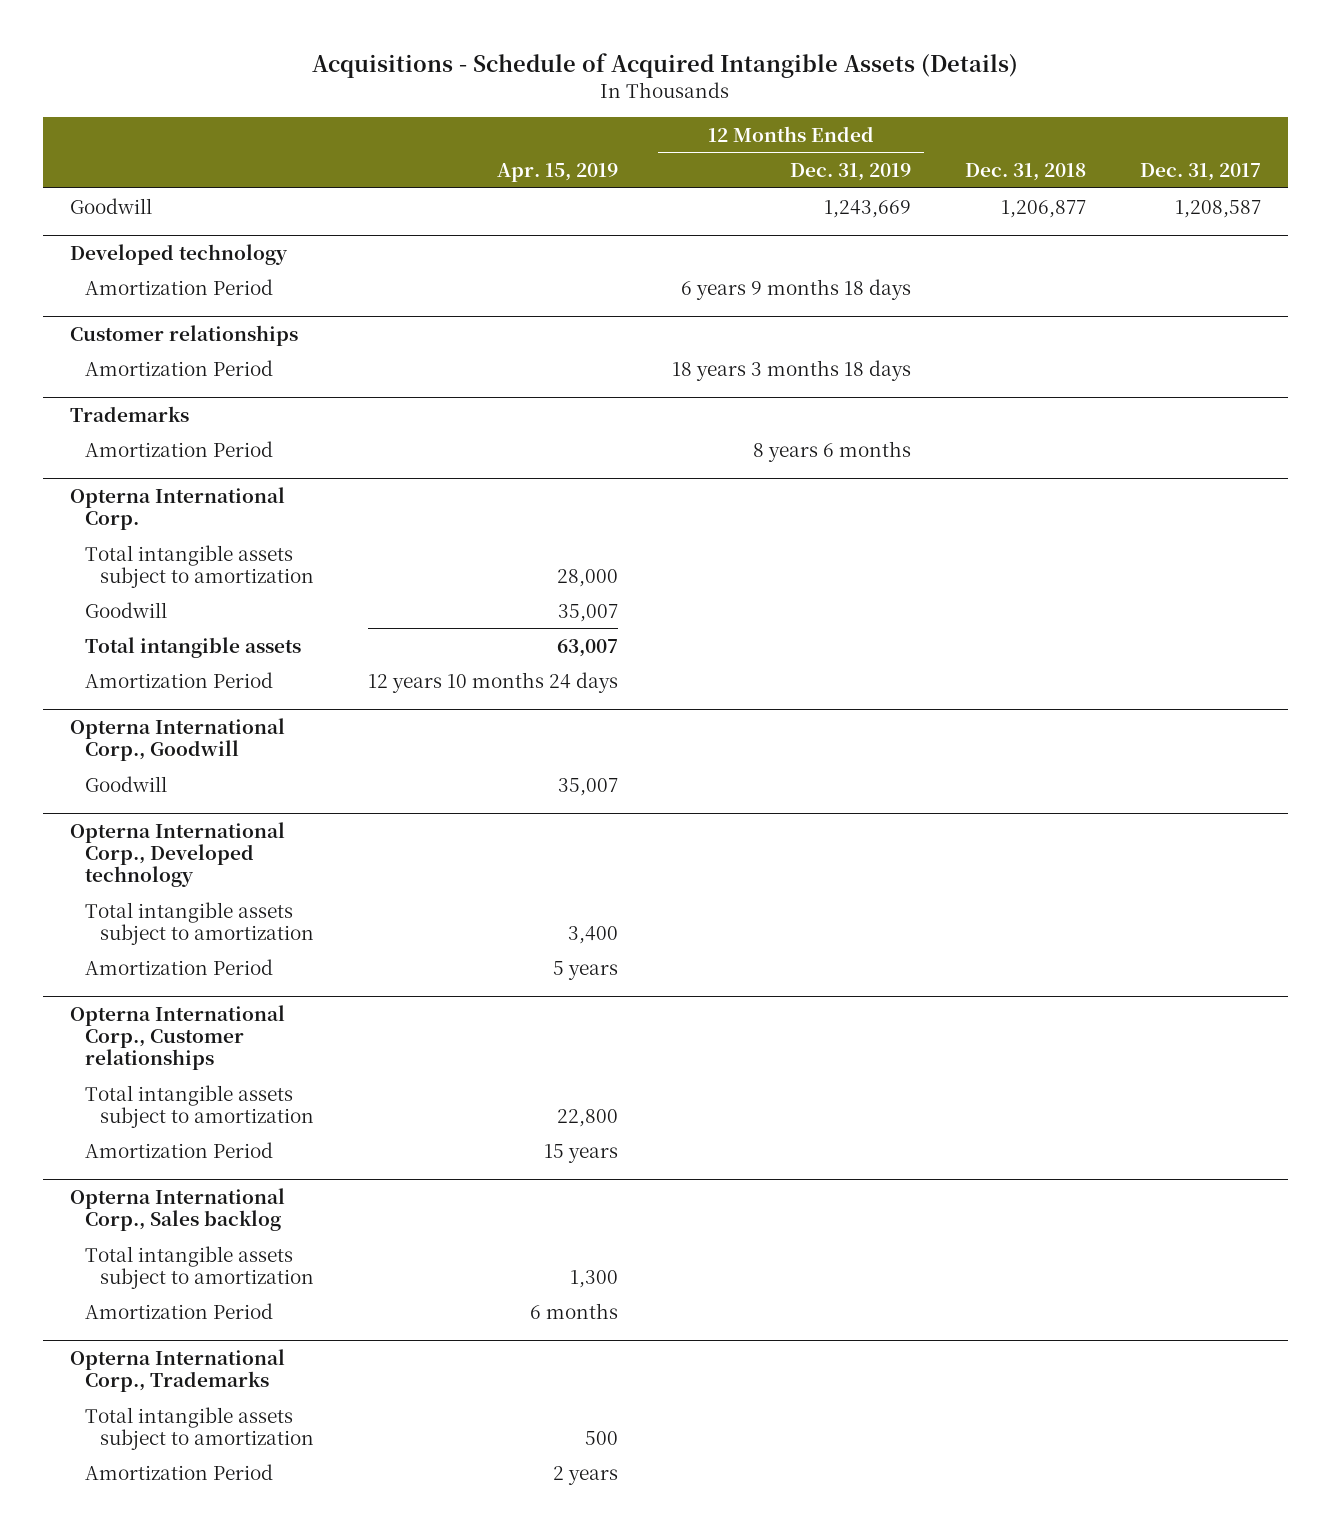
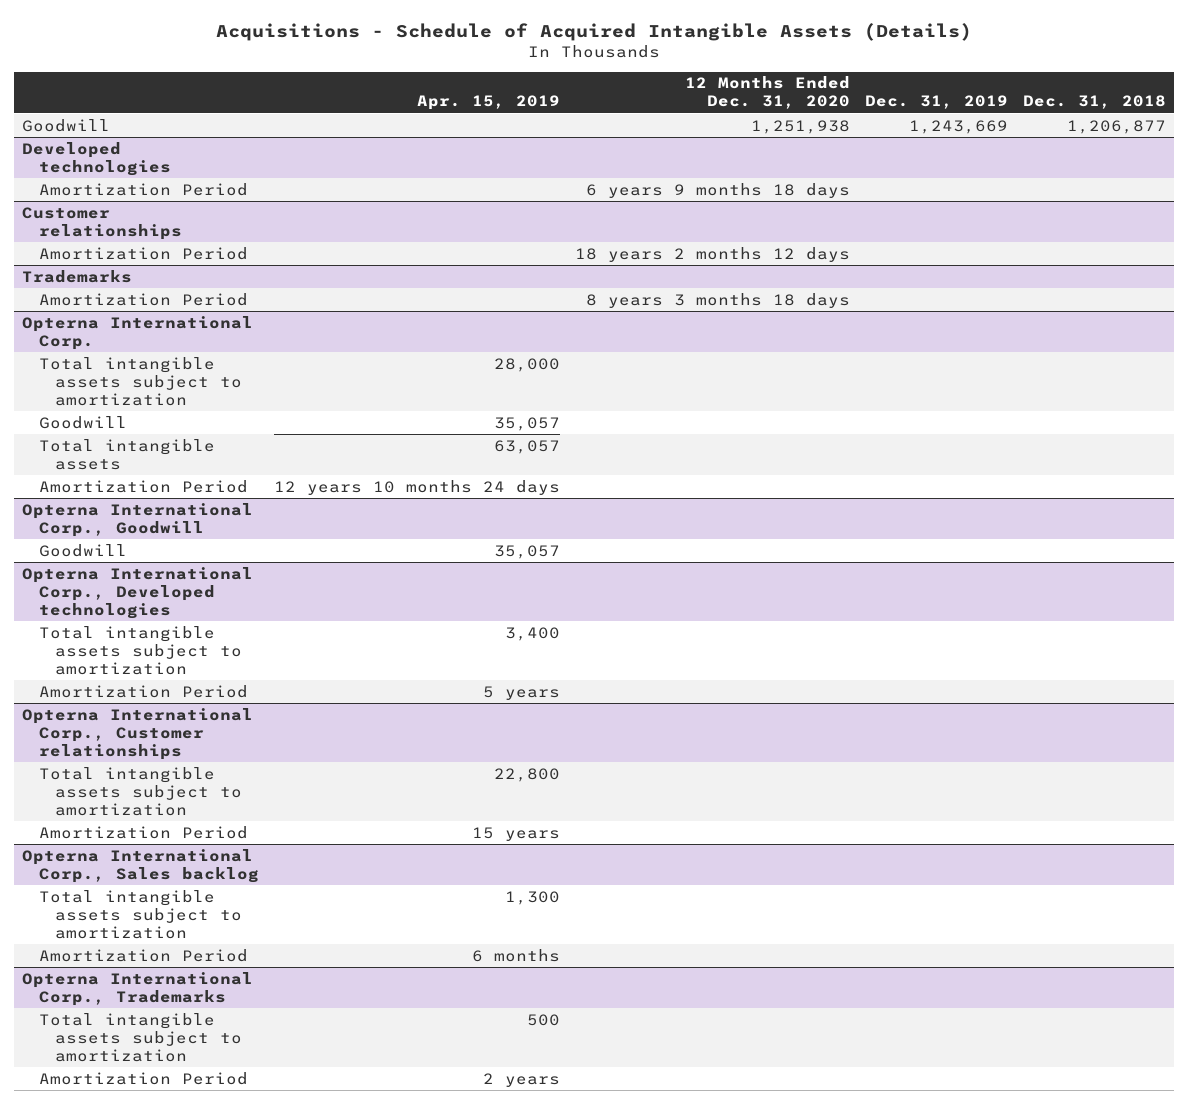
- | Apr. 15, 2019 | 12 Months Ended Dec. 31, 2019 | Dec. 31, 2018 | Dec. 31, 2017
+ | Apr. 15, 2019 | 12 Months Ended Dec. 31, 2020 | Dec. 31, 2019 | Dec. 31, 2018
- Developed technology
+ Developed technologies
@ Opterna International Corp.
- Goodwill | 35,007 | | |
- Total intangible assets | 63,007 | | |
+ Goodwill | 35,057 | | |
+ Total intangible assets | 63,057 | | |
@ Opterna International Corp., Goodwill
- Goodwill | 35,007 | | |
- Opterna International Corp., Developed technology
@ Opterna International Corp., Goodwill
+ Goodwill | 35,057 | | |
+ Opterna International Corp., Developed technologies

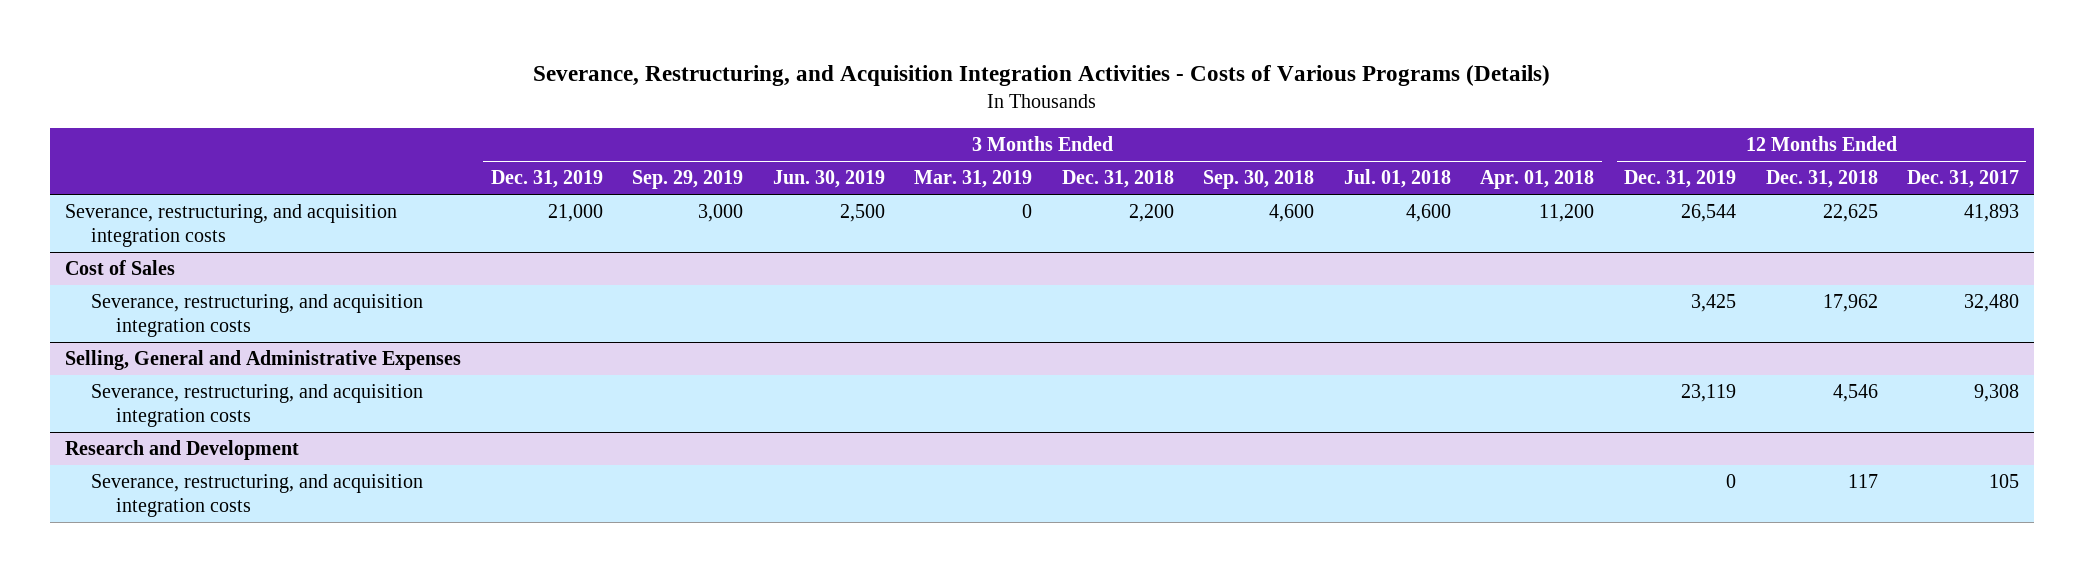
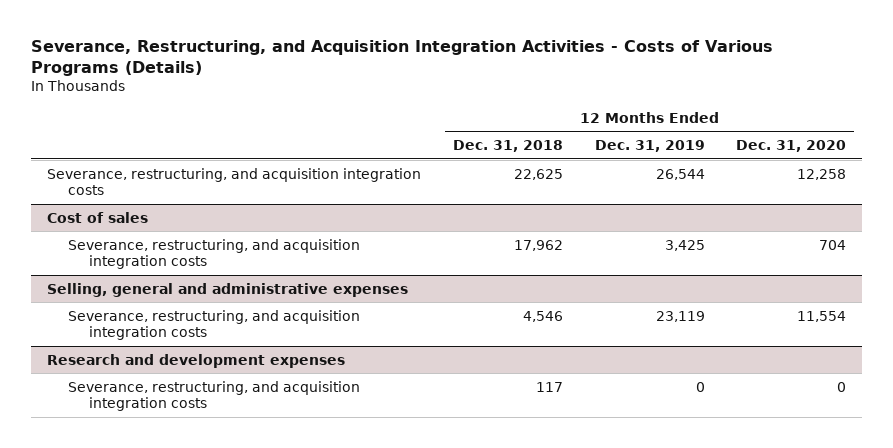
- | 3 Months Ended Dec. 31, 2019 | 3 Months Ended Sep. 29, 2019 | 3 Months Ended Jun. 30, 2019 | 3 Months Ended Mar. 31, 2019 | 3 Months Ended Dec. 31, 2018 | 3 Months Ended Sep. 30, 2018 | 3 Months Ended Jul. 01, 2018 | 3 Months Ended Apr. 01, 2018 | 12 Months Ended Dec. 31, 2019 | 12 Months Ended Dec. 31, 2018 | 12 Months Ended Dec. 31, 2017
+ | 12 Months Ended Dec. 31, 2018 | 12 Months Ended Dec. 31, 2019 | 12 Months Ended Dec. 31, 2020
- Cost of Sales
+ Cost of sales
- Selling, General and Administrative Expenses
+ Selling, general and administrative expenses
- Research and Development
+ Research and development expenses

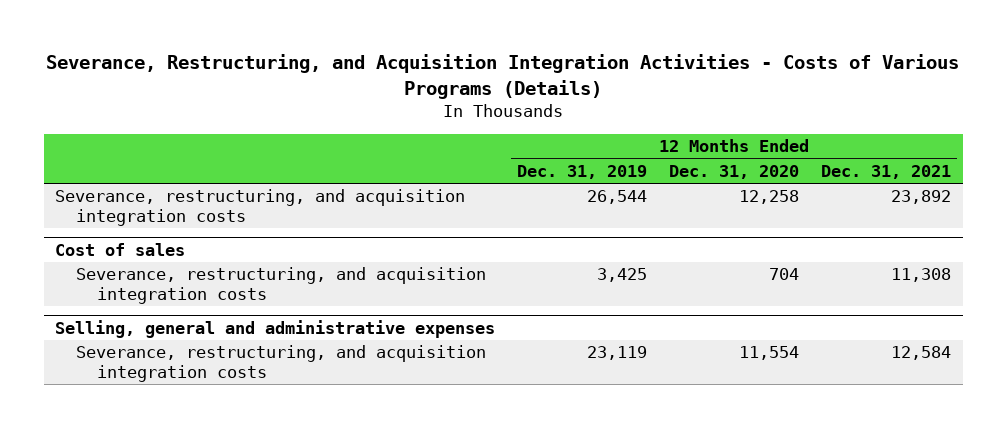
- | 12 Months Ended Dec. 31, 2018 | 12 Months Ended Dec. 31, 2019 | 12 Months Ended Dec. 31, 2020
+ | 12 Months Ended Dec. 31, 2019 | 12 Months Ended Dec. 31, 2020 | 12 Months Ended Dec. 31, 2021
- Research and development expenses
- Severance, restructuring, and acquisition integration costs | 117 | 0 | 0

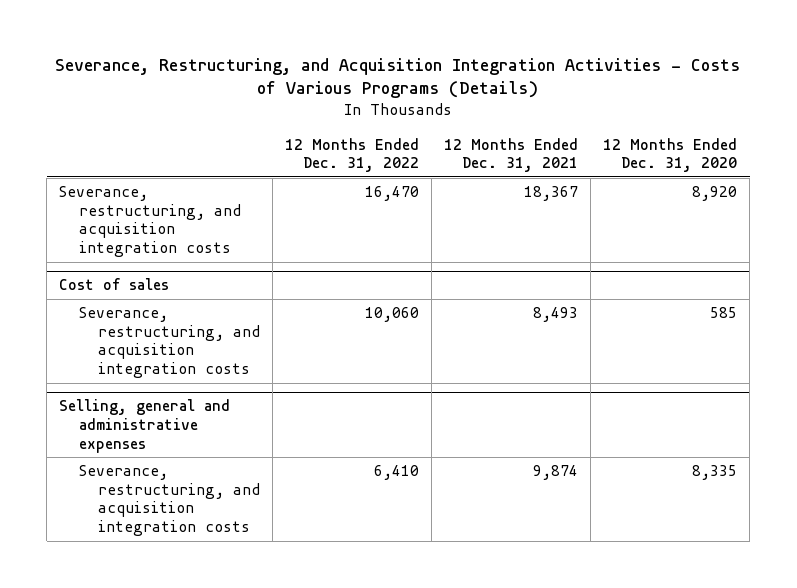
- | 12 Months Ended Dec. 31, 2019 | 12 Months Ended Dec. 31, 2020 | 12 Months Ended Dec. 31, 2021
+ | 12 Months Ended Dec. 31, 2022 | 12 Months Ended Dec. 31, 2021 | 12 Months Ended Dec. 31, 2020
- Severance, restructuring, and acquisition integration costs | 26,544 | 12,258 | 23,892
+ Severance, restructuring, and acquisition integration costs | 16,470 | 18,367 | 8,920
@ Cost of sales
- Severance, restructuring, and acquisition integration costs | 3,425 | 704 | 11,308
+ Severance, restructuring, and acquisition integration costs | 10,060 | 8,493 | 585
@ Selling, general and administrative expenses
- Severance, restructuring, and acquisition integration costs | 23,119 | 11,554 | 12,584
+ Severance, restructuring, and acquisition integration costs | 6,410 | 9,874 | 8,335

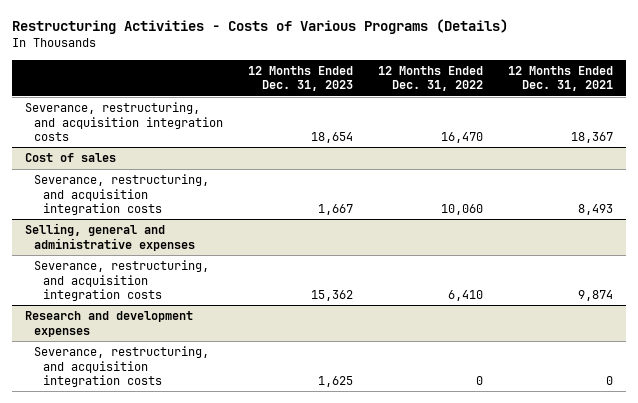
- Severance, Restructuring, and Acquisition Integration Activities - Costs of Various Programs (Details)
+ Restructuring Activities - Costs of Various Programs (Details)
- | 12 Months Ended Dec. 31, 2022 | 12 Months Ended Dec. 31, 2021 | 12 Months Ended Dec. 31, 2020
+ | 12 Months Ended Dec. 31, 2023 | 12 Months Ended Dec. 31, 2022 | 12 Months Ended Dec. 31, 2021
+ Research and development expenses
+ Severance, restructuring, and acquisition integration costs | 1,625 | 0 | 0

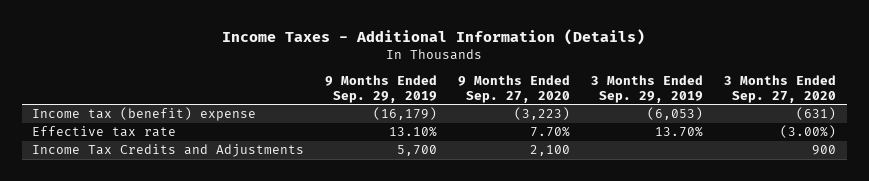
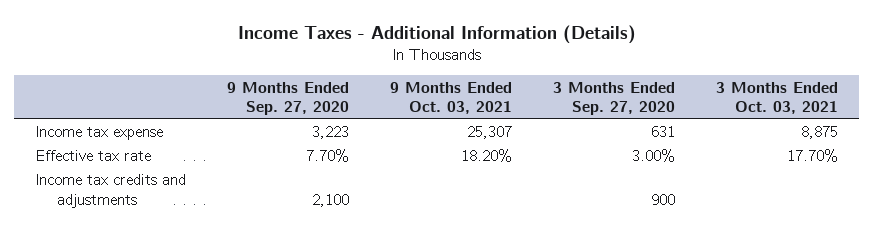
- | 9 Months Ended Sep. 29, 2019 | 9 Months Ended Sep. 27, 2020 | 3 Months Ended Sep. 29, 2019 | 3 Months Ended Sep. 27, 2020
+ | 9 Months Ended Sep. 27, 2020 | 9 Months Ended Oct. 03, 2021 | 3 Months Ended Sep. 27, 2020 | 3 Months Ended Oct. 03, 2021
- Income tax (benefit) expense | (16,179) | (3,223) | (6,053) | (631)
- Effective tax rate | 13.10% | 7.70% | 13.70% | (3.00%)
- Income Tax Credits and Adjustments | 5,700 | 2,100 | | 900
+ Income tax expense | 3,223 | 25,307 | 631 | 8,875
+ Effective tax rate | 7.70% | 18.20% | 3.00% | 17.70%
+ Income tax credits and adjustments | 2,100 | | 900 |

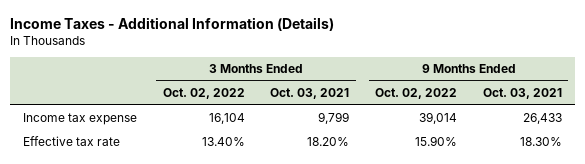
- | 9 Months Ended Sep. 27, 2020 | 9 Months Ended Oct. 03, 2021 | 3 Months Ended Sep. 27, 2020 | 3 Months Ended Oct. 03, 2021
+ | 3 Months Ended Oct. 02, 2022 | 3 Months Ended Oct. 03, 2021 | 9 Months Ended Oct. 02, 2022 | 9 Months Ended Oct. 03, 2021
- Income tax expense | 3,223 | 25,307 | 631 | 8,875
- Effective tax rate | 7.70% | 18.20% | 3.00% | 17.70%
- Income tax credits and adjustments | 2,100 | | 900 |
+ Income tax expense | 16,104 | 9,799 | 39,014 | 26,433
+ Effective tax rate | 13.40% | 18.20% | 15.90% | 18.30%

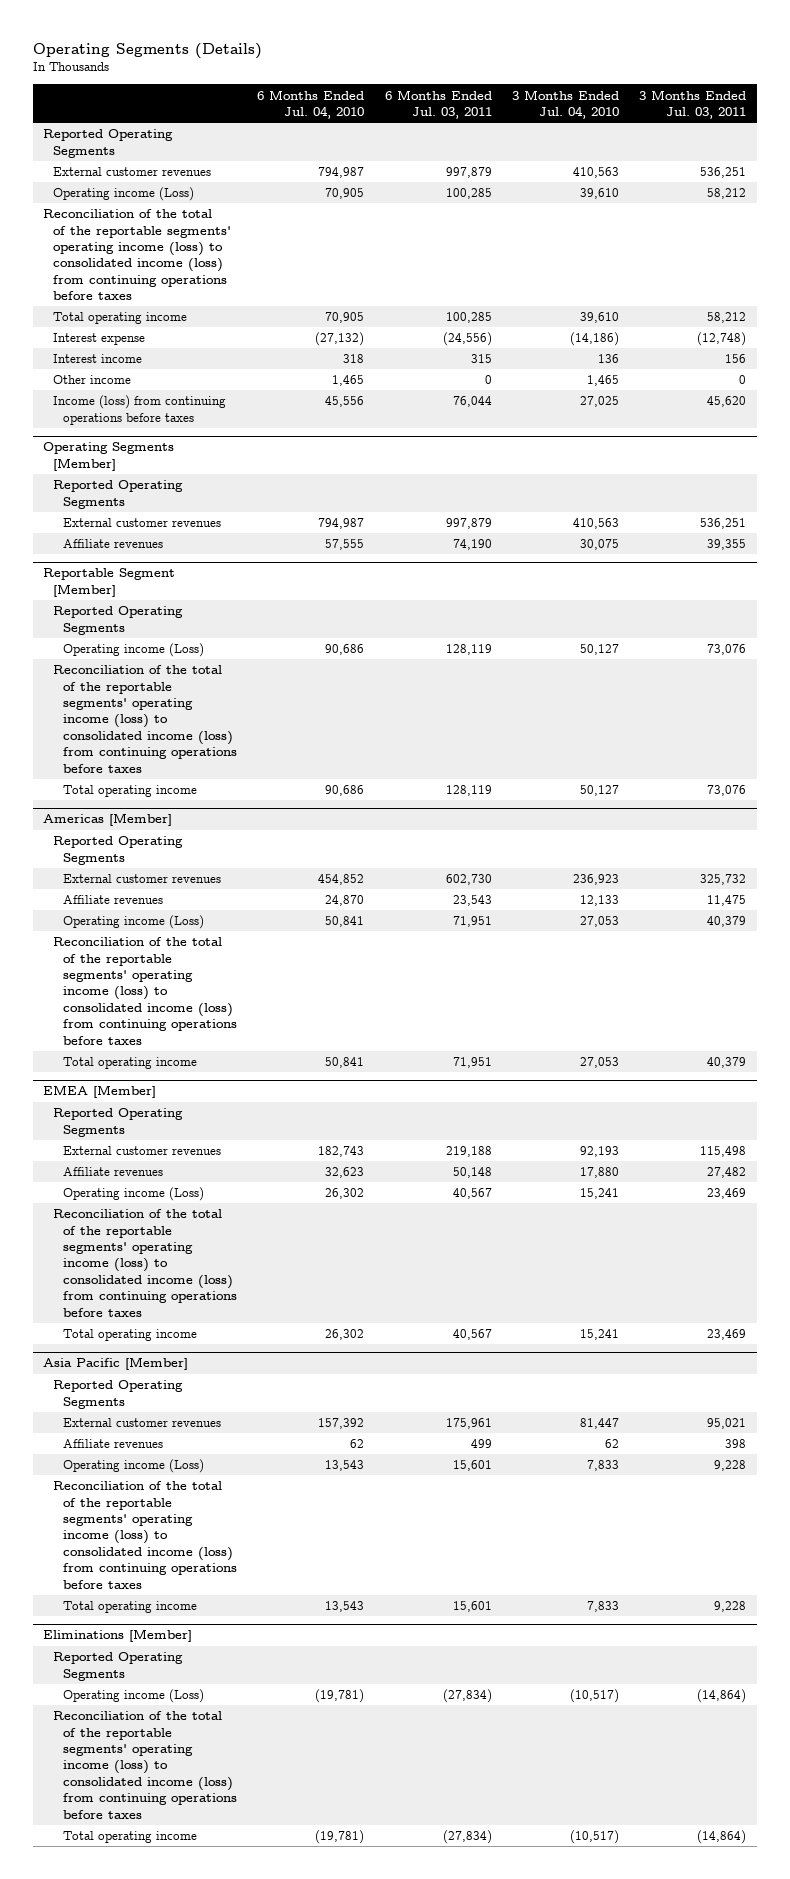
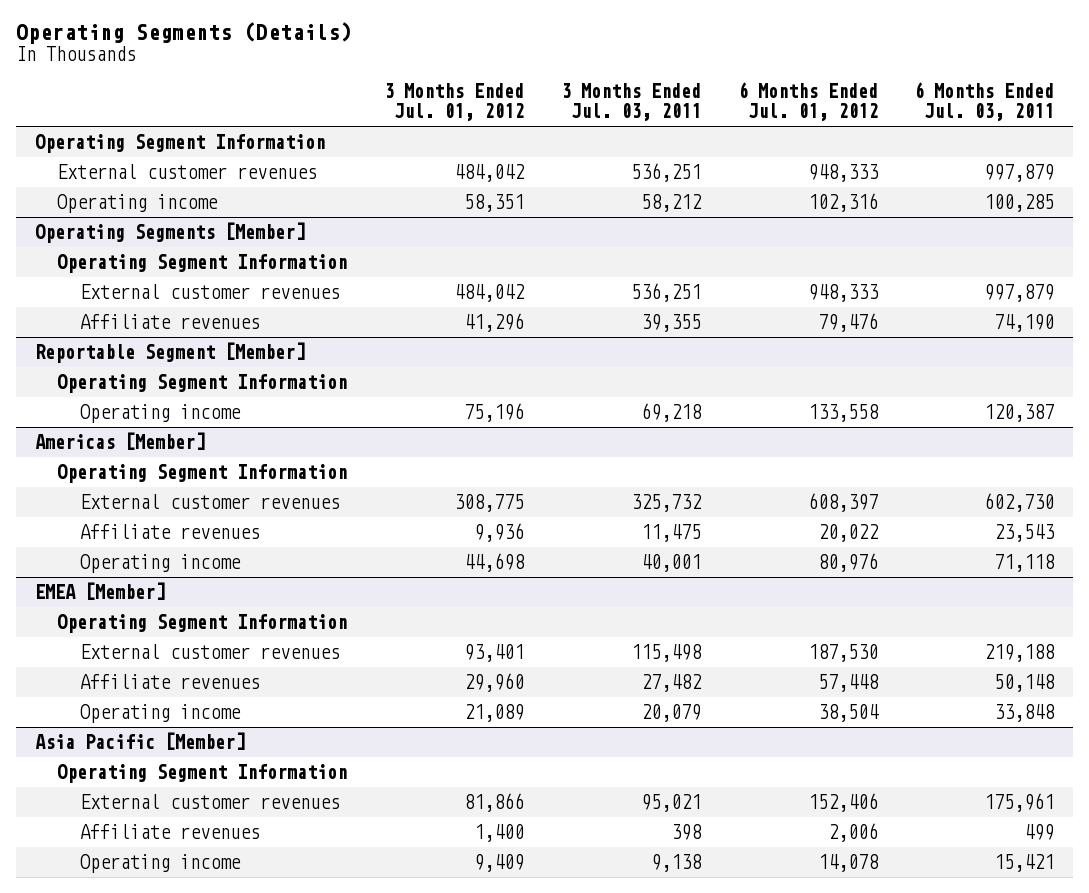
- | 6 Months Ended Jul. 04, 2010 | 6 Months Ended Jul. 03, 2011 | 3 Months Ended Jul. 04, 2010 | 3 Months Ended Jul. 03, 2011
+ | 3 Months Ended Jul. 01, 2012 | 3 Months Ended Jul. 03, 2011 | 6 Months Ended Jul. 01, 2012 | 6 Months Ended Jul. 03, 2011
- Reported Operating Segments
+ Operating Segment Information
- Operating income (Loss) | 70,905 | 100,285 | 39,610 | 58,212
- Reconciliation of the total of the reportable segments' operating income (loss) to consolidated income (loss) from continuing operations before taxes
- Total operating income | 70,905 | 100,285 | 39,610 | 58,212
- Interest expense | (27,132) | (24,556) | (14,186) | (12,748)
- Interest income | 318 | 315 | 136 | 156
- Other income | 1,465 | 0 | 1,465 | 0
- Income (loss) from continuing operations before taxes | 45,556 | 76,044 | 27,025 | 45,620
+ Operating income | 58,351 | 58,212 | 102,316 | 100,285
@ Operating Segments [Member]
- Reported Operating Segments
+ Operating Segment Information
@ Reportable Segment [Member]
- Reported Operating Segments
- Operating income (Loss) | 90,686 | 128,119 | 50,127 | 73,076
- Reconciliation of the total of the reportable segments' operating income (loss) to consolidated income (loss) from continuing operations before taxes
- Total operating income | 90,686 | 128,119 | 50,127 | 73,076
+ Operating Segment Information
+ Operating income | 75,196 | 69,218 | 133,558 | 120,387
@ Americas [Member]
- Reported Operating Segments
+ Operating Segment Information
- Operating income (Loss) | 50,841 | 71,951 | 27,053 | 40,379
- Reconciliation of the total of the reportable segments' operating income (loss) to consolidated income (loss) from continuing operations before taxes
- Total operating income | 50,841 | 71,951 | 27,053 | 40,379
+ Operating income | 44,698 | 40,001 | 80,976 | 71,118
@ EMEA [Member]
- Reported Operating Segments
+ Operating Segment Information
- Operating income (Loss) | 26,302 | 40,567 | 15,241 | 23,469
- Reconciliation of the total of the reportable segments' operating income (loss) to consolidated income (loss) from continuing operations before taxes
- Total operating income | 26,302 | 40,567 | 15,241 | 23,469
+ Operating income | 21,089 | 20,079 | 38,504 | 33,848
@ Asia Pacific [Member]
- Reported Operating Segments
+ Operating Segment Information
- Operating income (Loss) | 13,543 | 15,601 | 7,833 | 9,228
- Reconciliation of the total of the reportable segments' operating income (loss) to consolidated income (loss) from continuing operations before taxes
- Total operating income | 13,543 | 15,601 | 7,833 | 9,228
- Eliminations [Member]
- Reported Operating Segments
- Operating income (Loss) | (19,781) | (27,834) | (10,517) | (14,864)
- Reconciliation of the total of the reportable segments' operating income (loss) to consolidated income (loss) from continuing operations before taxes
- Total operating income | (19,781) | (27,834) | (10,517) | (14,864)
@ Asia Pacific [Member]
+ Operating income | 9,409 | 9,138 | 14,078 | 15,421

